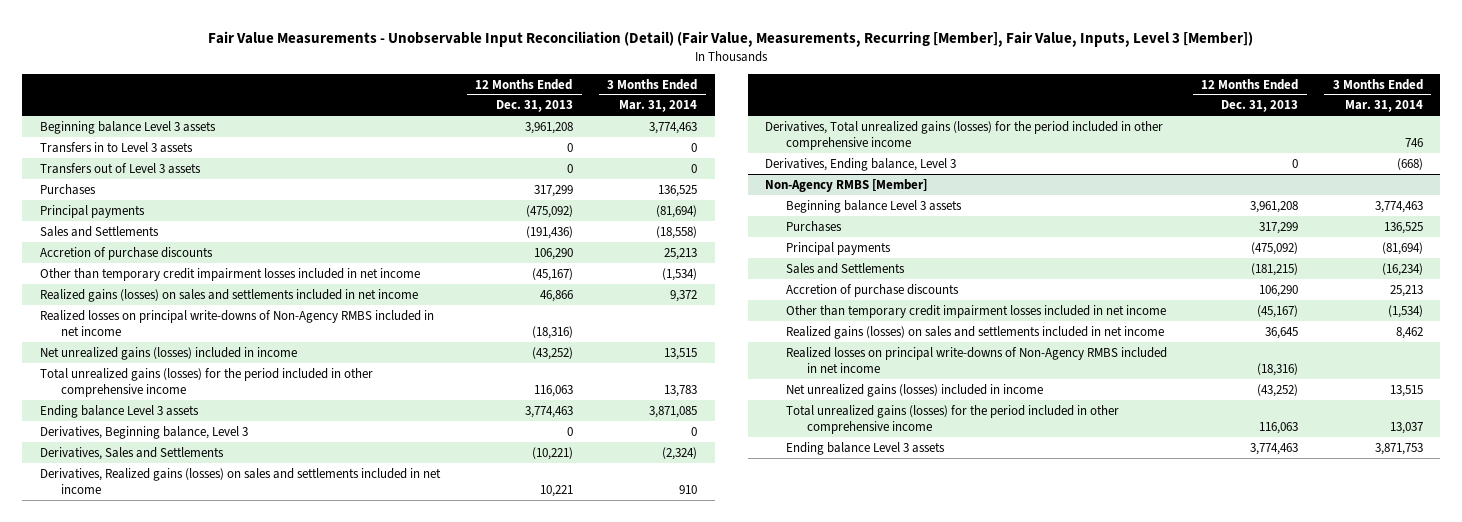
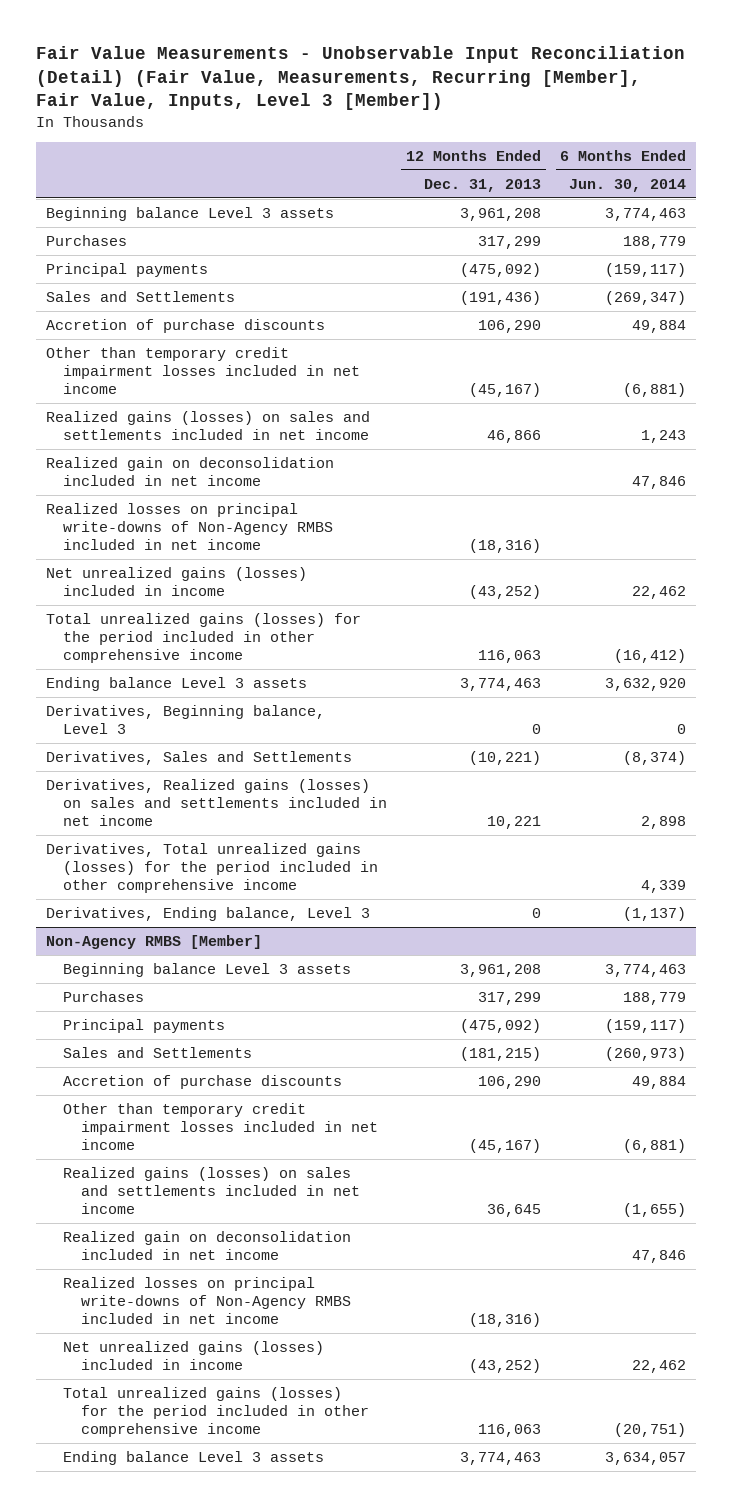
- | 12 Months Ended Dec. 31, 2013 | 3 Months Ended Mar. 31, 2014
+ | 12 Months Ended Dec. 31, 2013 | 6 Months Ended Jun. 30, 2014
- Transfers in to Level 3 assets | 0 | 0
- Transfers out of Level 3 assets | 0 | 0
+ Realized gain on deconsolidation included in net income | | 47,846
@ Non-Agency RMBS [Member]
+ Realized gain on deconsolidation included in net income | | 47,846

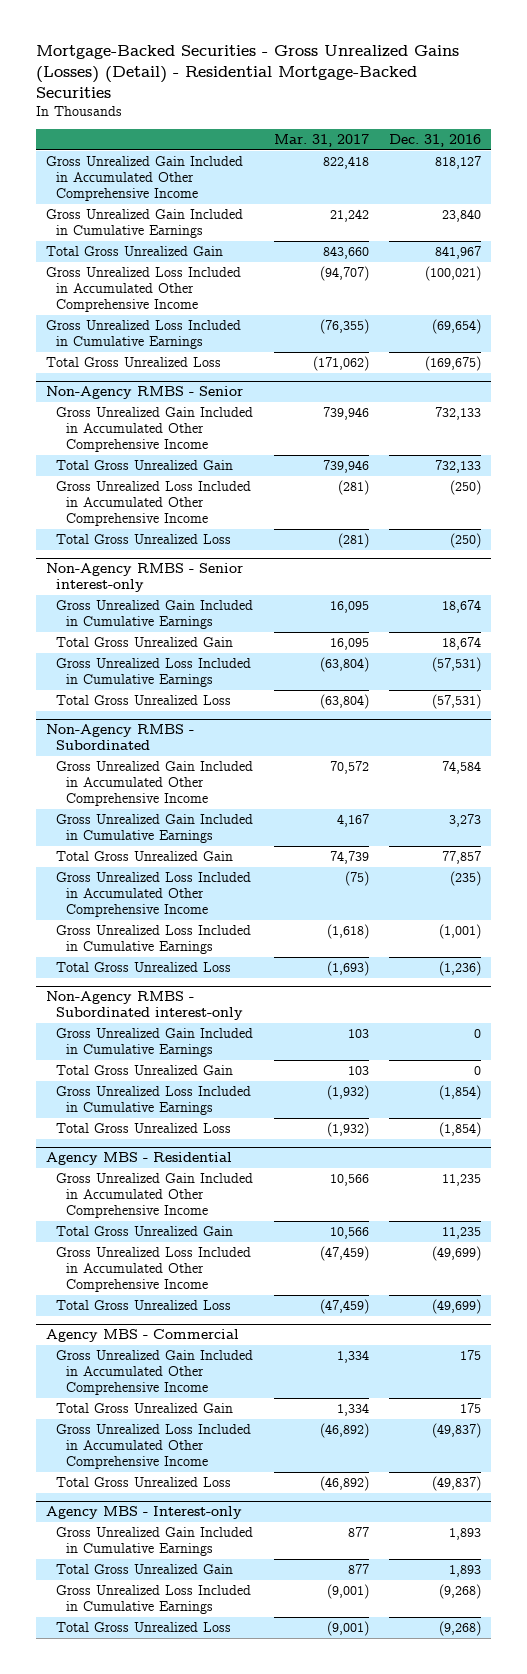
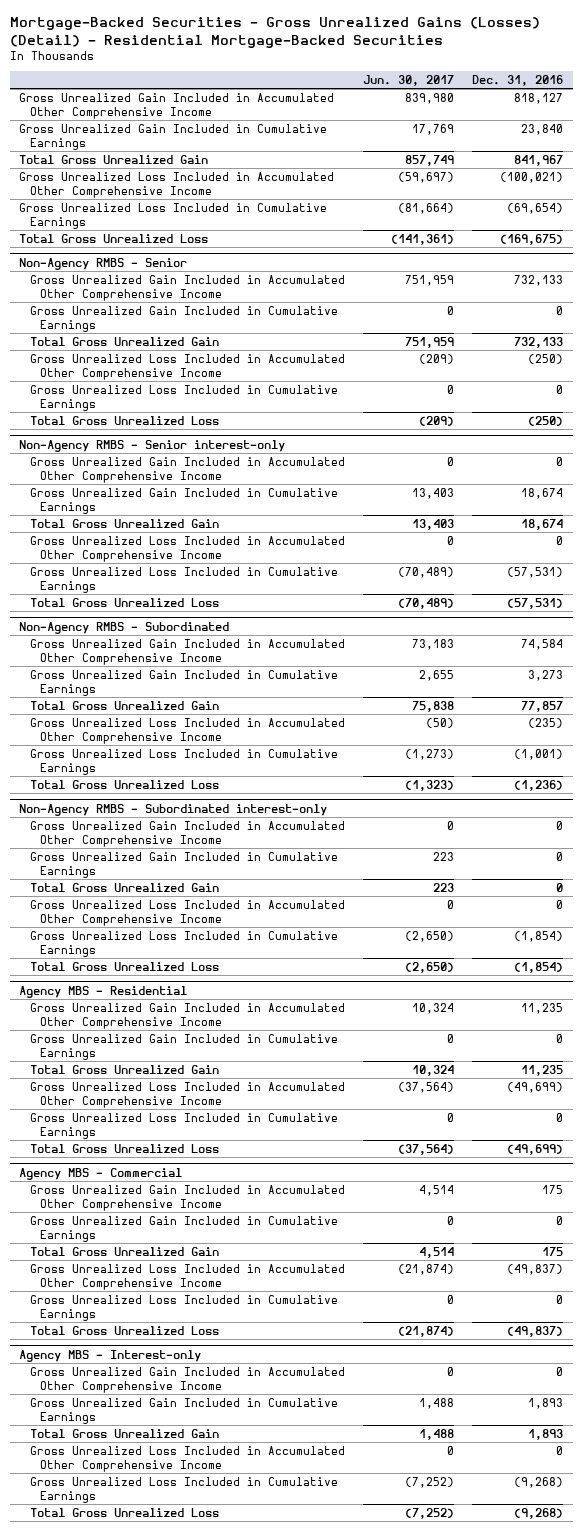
- | Mar. 31, 2017 | Dec. 31, 2016
+ | Jun. 30, 2017 | Dec. 31, 2016
@ Non-Agency RMBS - Senior
+ Gross Unrealized Gain Included in Cumulative Earnings | 0 | 0
+ Gross Unrealized Loss Included in Cumulative Earnings | 0 | 0
@ Non-Agency RMBS - Senior interest-only
+ Gross Unrealized Gain Included in Accumulated Other Comprehensive Income | 0 | 0
+ Gross Unrealized Loss Included in Accumulated Other Comprehensive Income | 0 | 0
@ Non-Agency RMBS - Subordinated interest-only
+ Gross Unrealized Gain Included in Accumulated Other Comprehensive Income | 0 | 0
+ Gross Unrealized Loss Included in Accumulated Other Comprehensive Income | 0 | 0
@ Agency MBS - Residential
+ Gross Unrealized Gain Included in Cumulative Earnings | 0 | 0
+ Gross Unrealized Loss Included in Cumulative Earnings | 0 | 0
@ Agency MBS - Commercial
+ Gross Unrealized Gain Included in Cumulative Earnings | 0 | 0
+ Gross Unrealized Loss Included in Cumulative Earnings | 0 | 0
@ Agency MBS - Interest-only
+ Gross Unrealized Gain Included in Accumulated Other Comprehensive Income | 0 | 0
+ Gross Unrealized Loss Included in Accumulated Other Comprehensive Income | 0 | 0

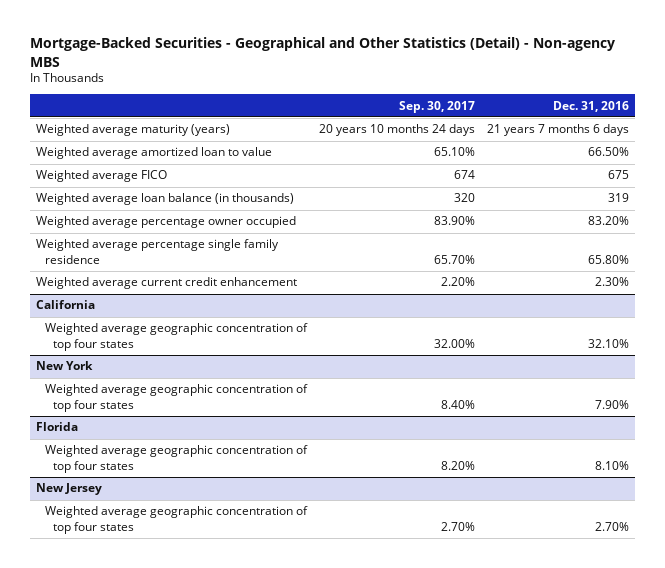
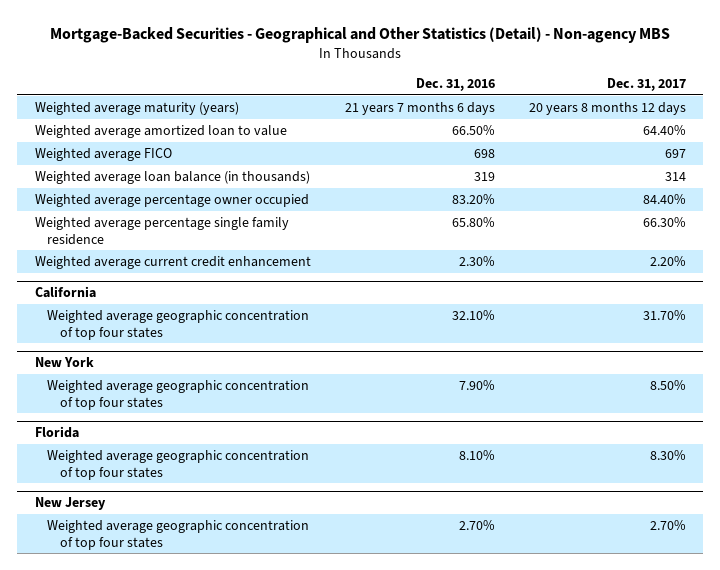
- | Sep. 30, 2017 | Dec. 31, 2016
+ | Dec. 31, 2016 | Dec. 31, 2017
- Weighted average FICO | 674 | 675
+ Weighted average FICO | 698 | 697

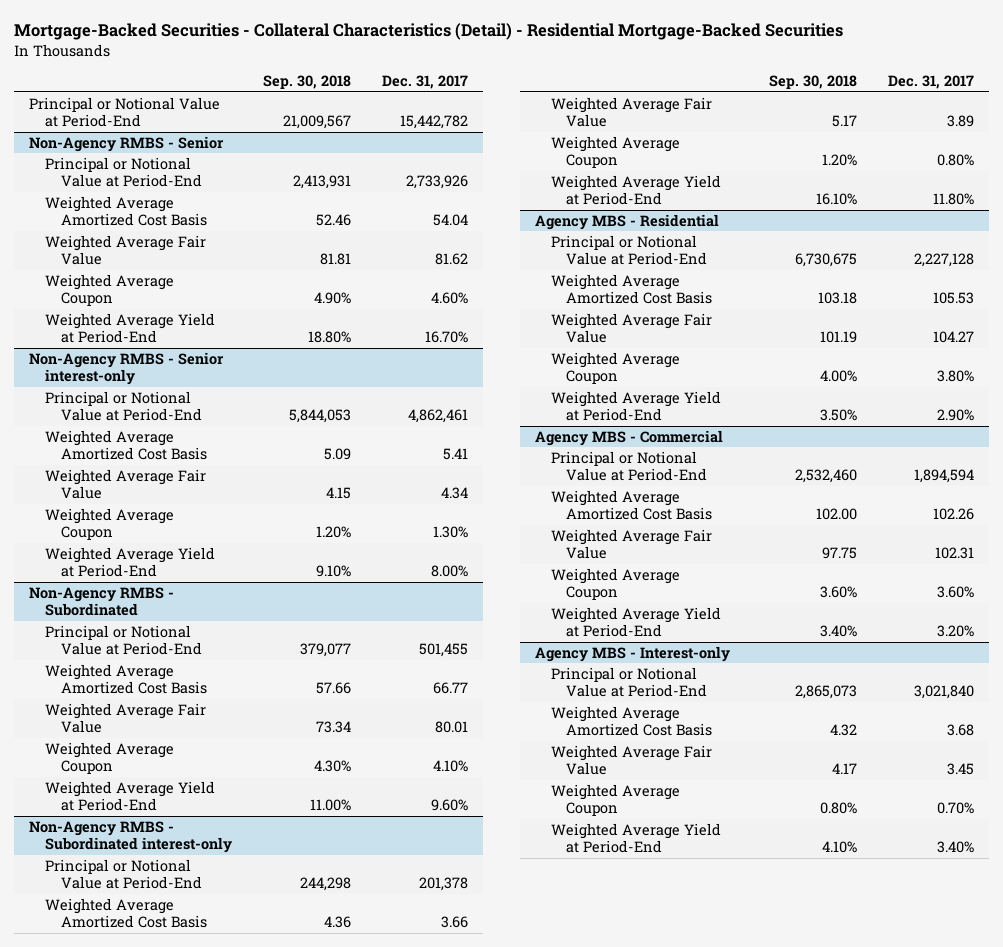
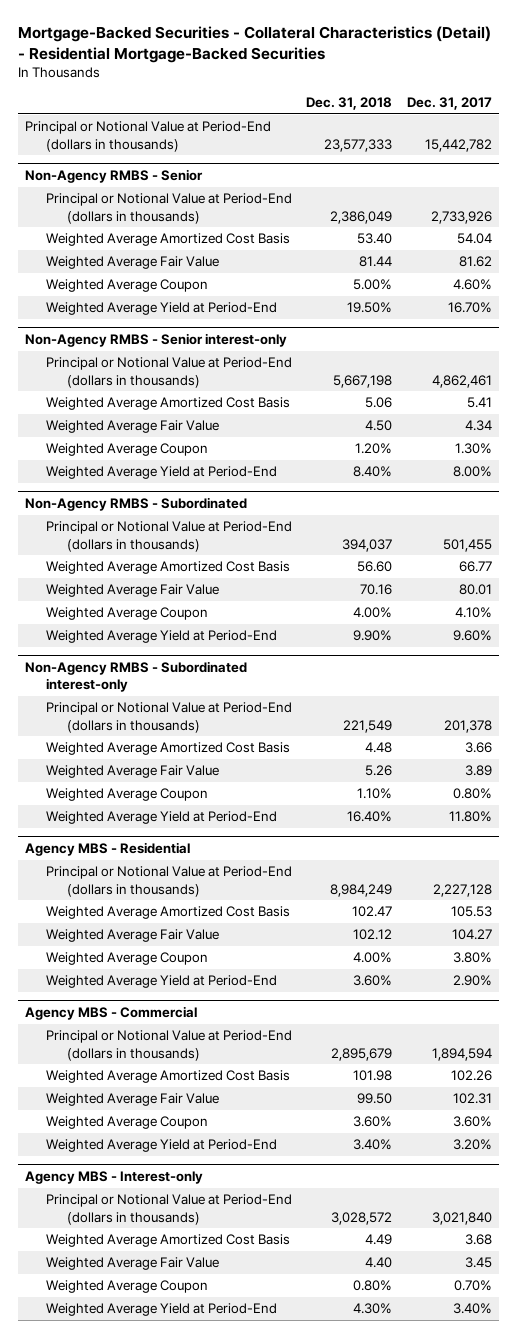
- | Sep. 30, 2018 | Dec. 31, 2017
+ | Dec. 31, 2018 | Dec. 31, 2017
- Principal or Notional Value at Period-End | 21,009,567 | 15,442,782
+ Principal or Notional Value at Period-End (dollars in thousands) | 23,577,333 | 15,442,782
@ Non-Agency RMBS - Senior
- Principal or Notional Value at Period-End | 2,413,931 | 2,733,926
+ Principal or Notional Value at Period-End (dollars in thousands) | 2,386,049 | 2,733,926
@ Non-Agency RMBS - Senior interest-only
- Principal or Notional Value at Period-End | 5,844,053 | 4,862,461
+ Principal or Notional Value at Period-End (dollars in thousands) | 5,667,198 | 4,862,461
@ Non-Agency RMBS - Subordinated
- Principal or Notional Value at Period-End | 379,077 | 501,455
+ Principal or Notional Value at Period-End (dollars in thousands) | 394,037 | 501,455
@ Non-Agency RMBS - Subordinated interest-only
- Principal or Notional Value at Period-End | 244,298 | 201,378
+ Principal or Notional Value at Period-End (dollars in thousands) | 221,549 | 201,378
@ Agency MBS - Residential
- Principal or Notional Value at Period-End | 6,730,675 | 2,227,128
+ Principal or Notional Value at Period-End (dollars in thousands) | 8,984,249 | 2,227,128
@ Agency MBS - Commercial
- Principal or Notional Value at Period-End | 2,532,460 | 1,894,594
+ Principal or Notional Value at Period-End (dollars in thousands) | 2,895,679 | 1,894,594
@ Agency MBS - Interest-only
- Principal or Notional Value at Period-End | 2,865,073 | 3,021,840
+ Principal or Notional Value at Period-End (dollars in thousands) | 3,028,572 | 3,021,840

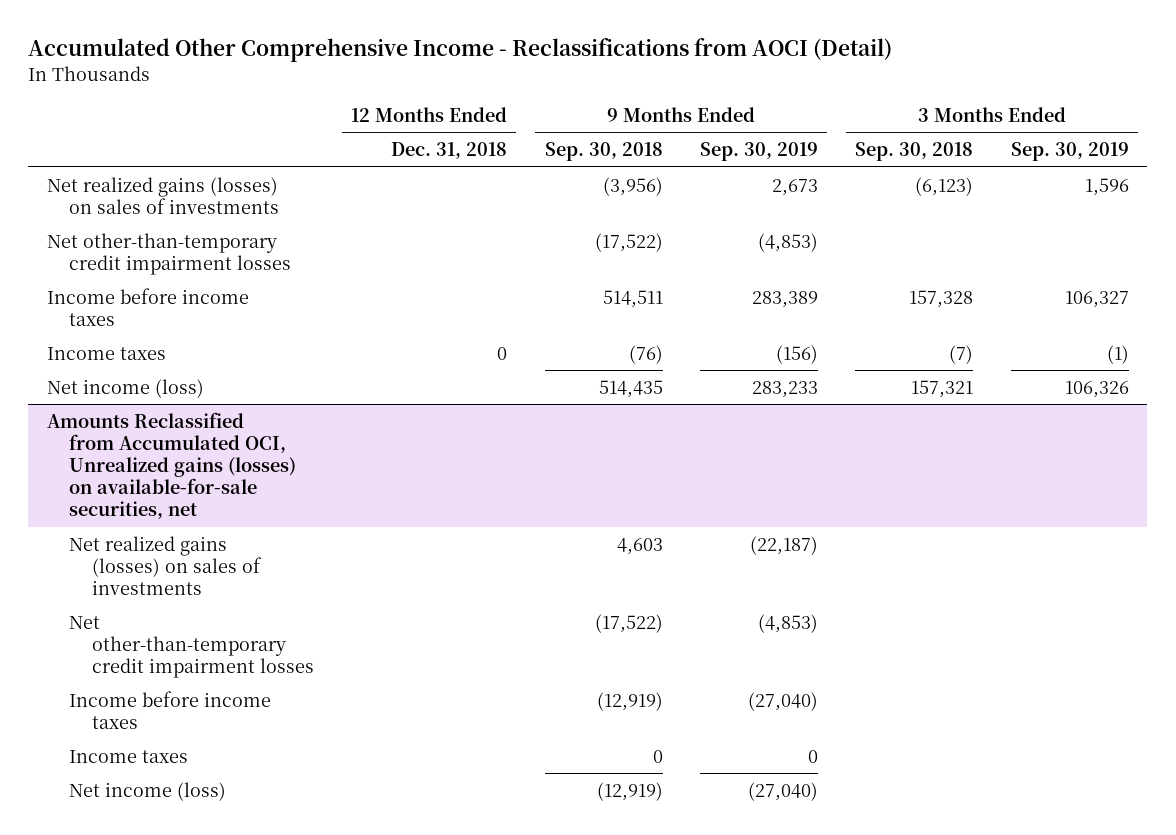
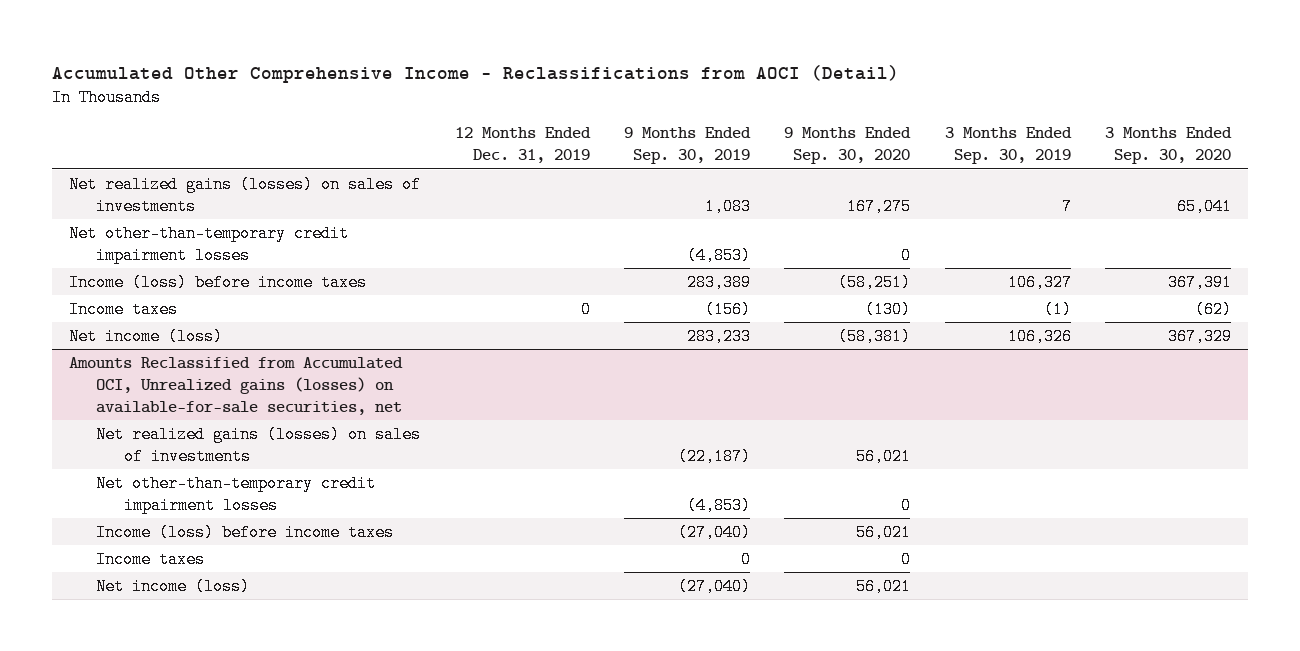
- | 12 Months Ended Dec. 31, 2018 | 9 Months Ended Sep. 30, 2018 | 9 Months Ended Sep. 30, 2019 | 3 Months Ended Sep. 30, 2018 | 3 Months Ended Sep. 30, 2019
+ | 12 Months Ended Dec. 31, 2019 | 9 Months Ended Sep. 30, 2019 | 9 Months Ended Sep. 30, 2020 | 3 Months Ended Sep. 30, 2019 | 3 Months Ended Sep. 30, 2020
- Net realized gains (losses) on sales of investments | | (3,956) | 2,673 | (6,123) | 1,596
+ Net realized gains (losses) on sales of investments | | 1,083 | 167,275 | 7 | 65,041
- Income before income taxes | | 514,511 | 283,389 | 157,328 | 106,327
+ Income (loss) before income taxes | | 283,389 | (58,251) | 106,327 | 367,391
@ Amounts Reclassified from Accumulated OCI, Unrealized gains (losses) on available-for-sale securities, net
- Income before income taxes | | (12,919) | (27,040) | |
+ Income (loss) before income taxes | | (27,040) | 56,021 | |

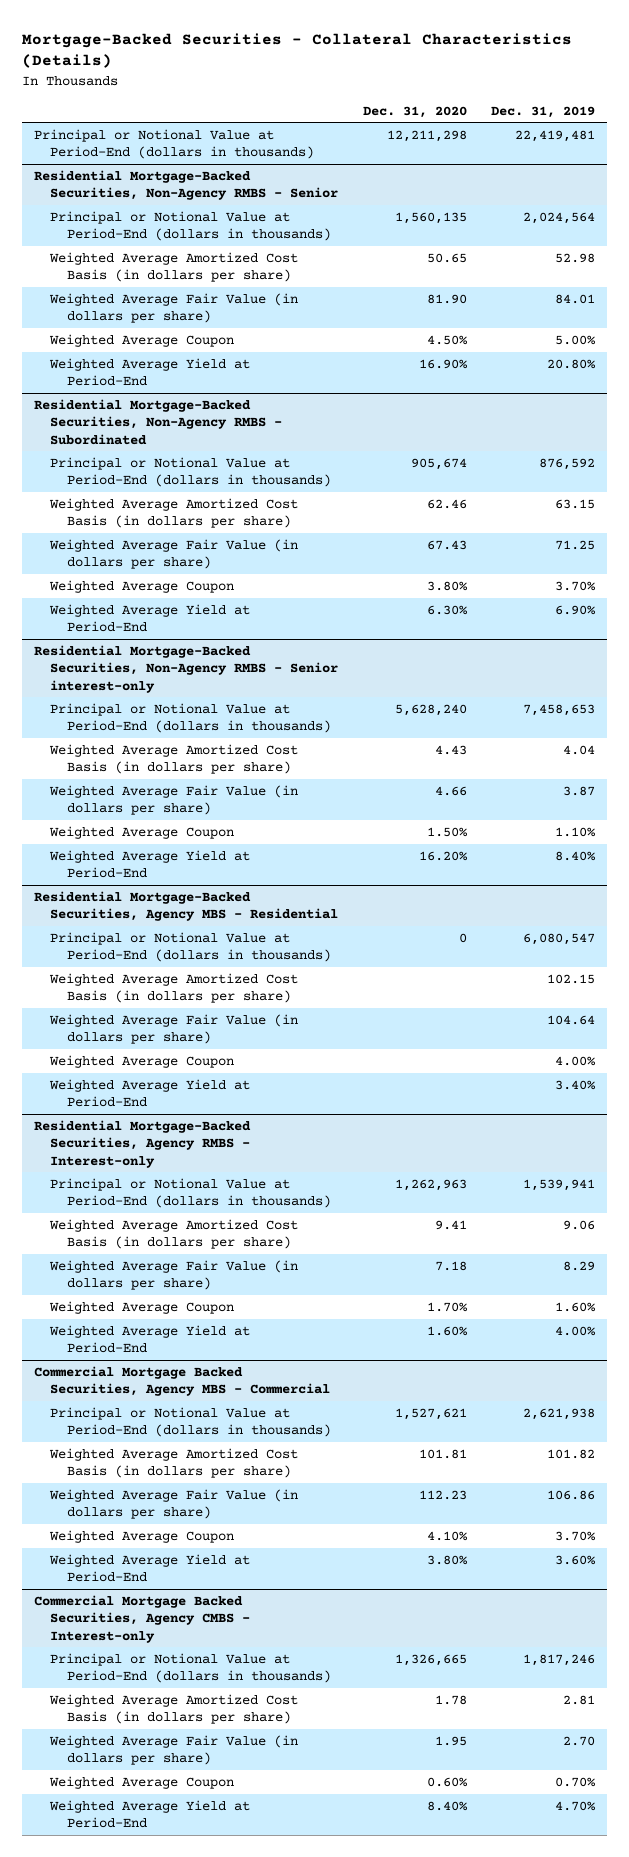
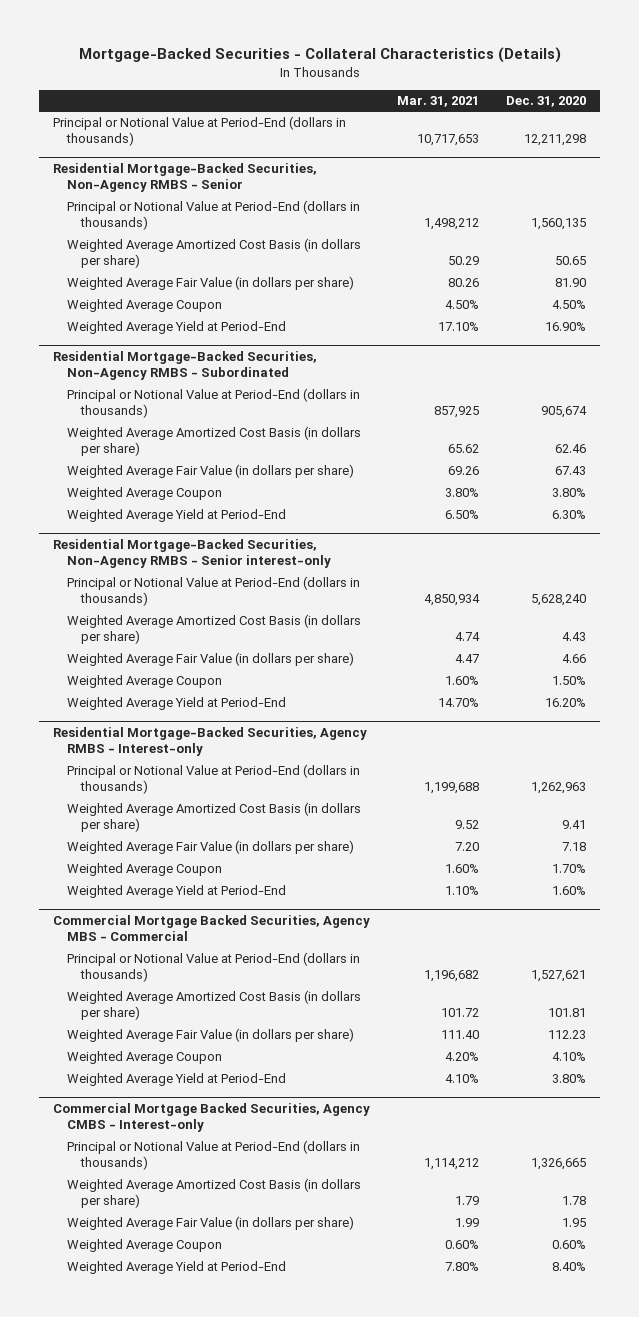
- | Dec. 31, 2020 | Dec. 31, 2019
+ | Mar. 31, 2021 | Dec. 31, 2020
- Residential Mortgage-Backed Securities, Agency MBS - Residential
- Principal or Notional Value at Period-End (dollars in thousands) | 0 | 6,080,547
- Weighted Average Amortized Cost Basis (in dollars per share) | | 102.15
- Weighted Average Fair Value (in dollars per share) | | 104.64
- Weighted Average Coupon | | 4.00%
- Weighted Average Yield at Period-End | | 3.40%

